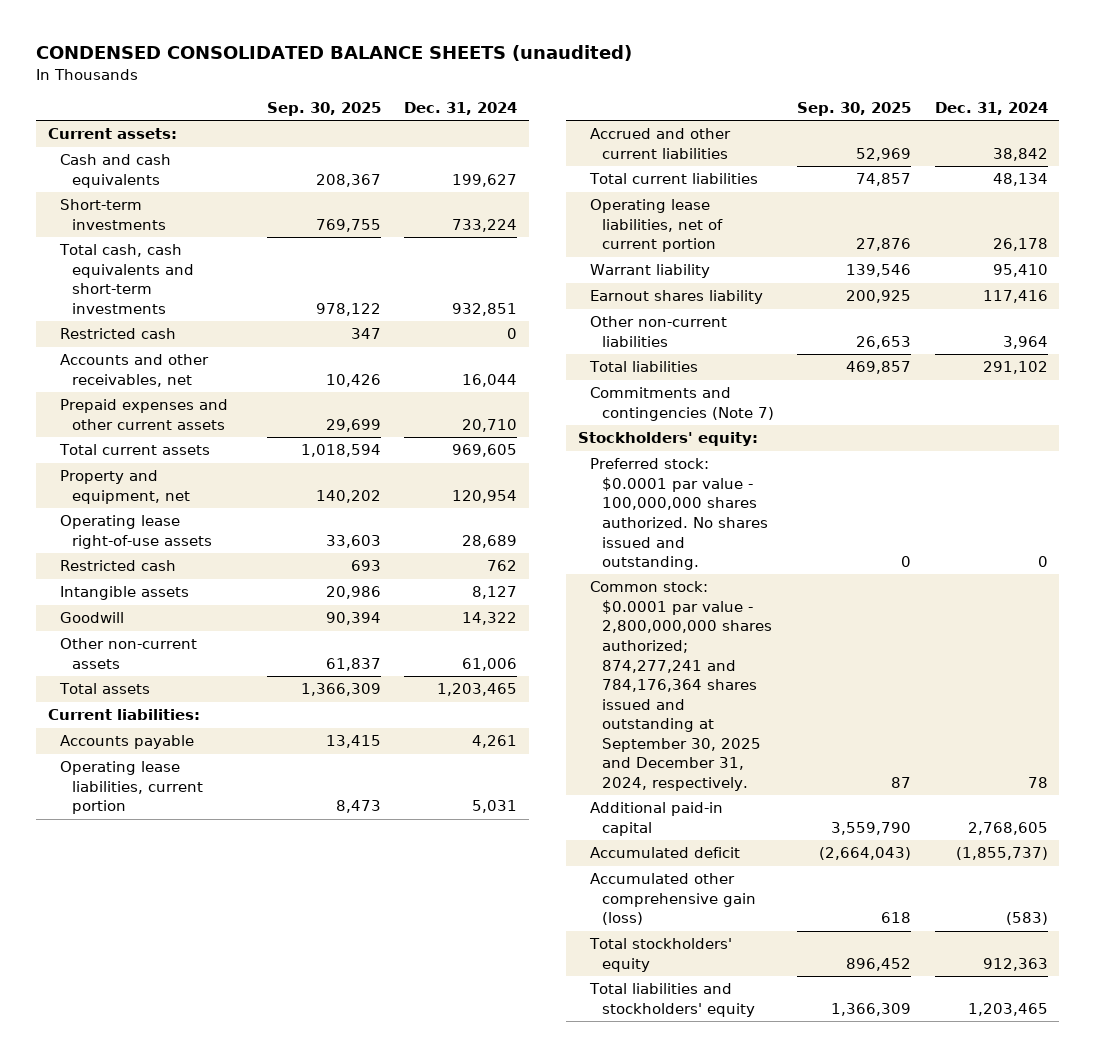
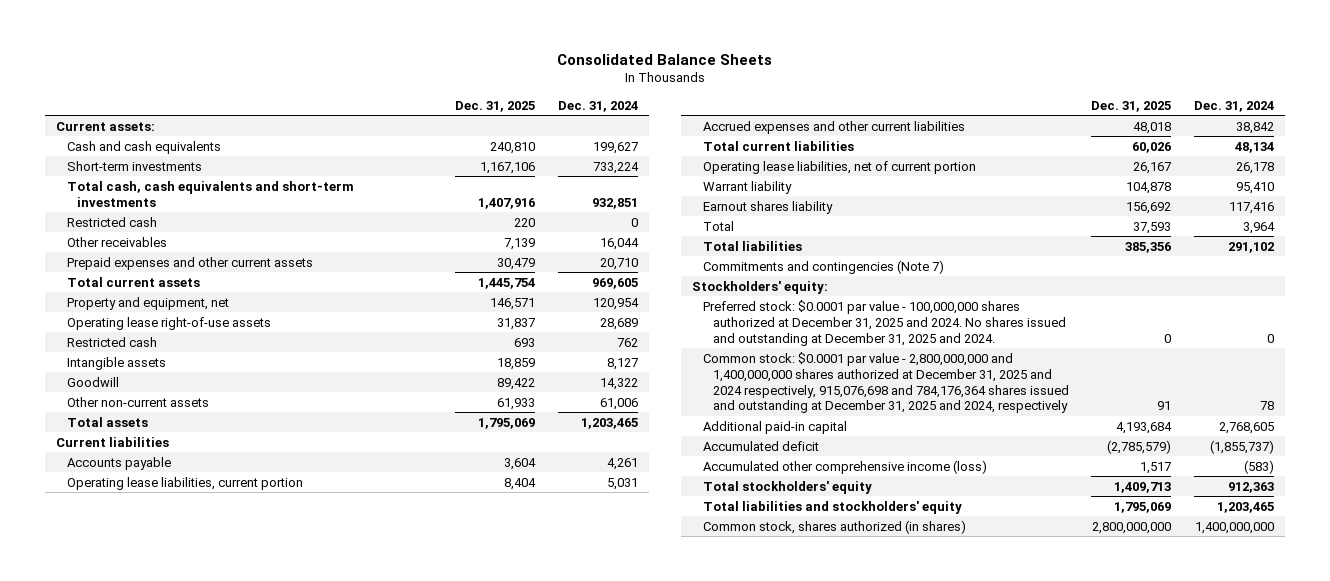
- CONDENSED CONSOLIDATED BALANCE SHEETS (unaudited)
+ Consolidated Balance Sheets
- | Sep. 30, 2025 | Dec. 31, 2024
+ | Dec. 31, 2025 | Dec. 31, 2024
- Accounts and other receivables, net | 10,426 | 16,044
+ Other receivables | 7,139 | 16,044
- Current liabilities:
+ Current liabilities
- Accrued and other current liabilities | 52,969 | 38,842
+ Accrued expenses and other current liabilities | 48,018 | 38,842
- Other non-current liabilities | 26,653 | 3,964
+ Total | 37,593 | 3,964
- Preferred stock: $0.0001 par value - 100,000,000 shares authorized. No shares issued and outstanding. | 0 | 0
- Common stock: $0.0001 par value - 2,800,000,000 shares authorized; 874,277,241 and 784,176,364 shares issued and outstanding at September 30, 2025 and December 31, 2024, respectively. | 87 | 78
+ Preferred stock: $0.0001 par value - 100,000,000 shares authorized at December 31, 2025 and 2024. No shares issued and outstanding at December 31, 2025 and 2024. | 0 | 0
+ Common stock: $0.0001 par value - 2,800,000,000 and 1,400,000,000 shares authorized at December 31, 2025 and 2024 respectively, 915,076,698 and 784,176,364 shares issued and outstanding at December 31, 2025 and 2024, respectively | 91 | 78
- Accumulated other comprehensive gain (loss) | 618 | (583)
+ Accumulated other comprehensive income (loss) | 1,517 | (583)
+ Common stock, shares authorized (in shares) | 2,800,000,000 | 1,400,000,000

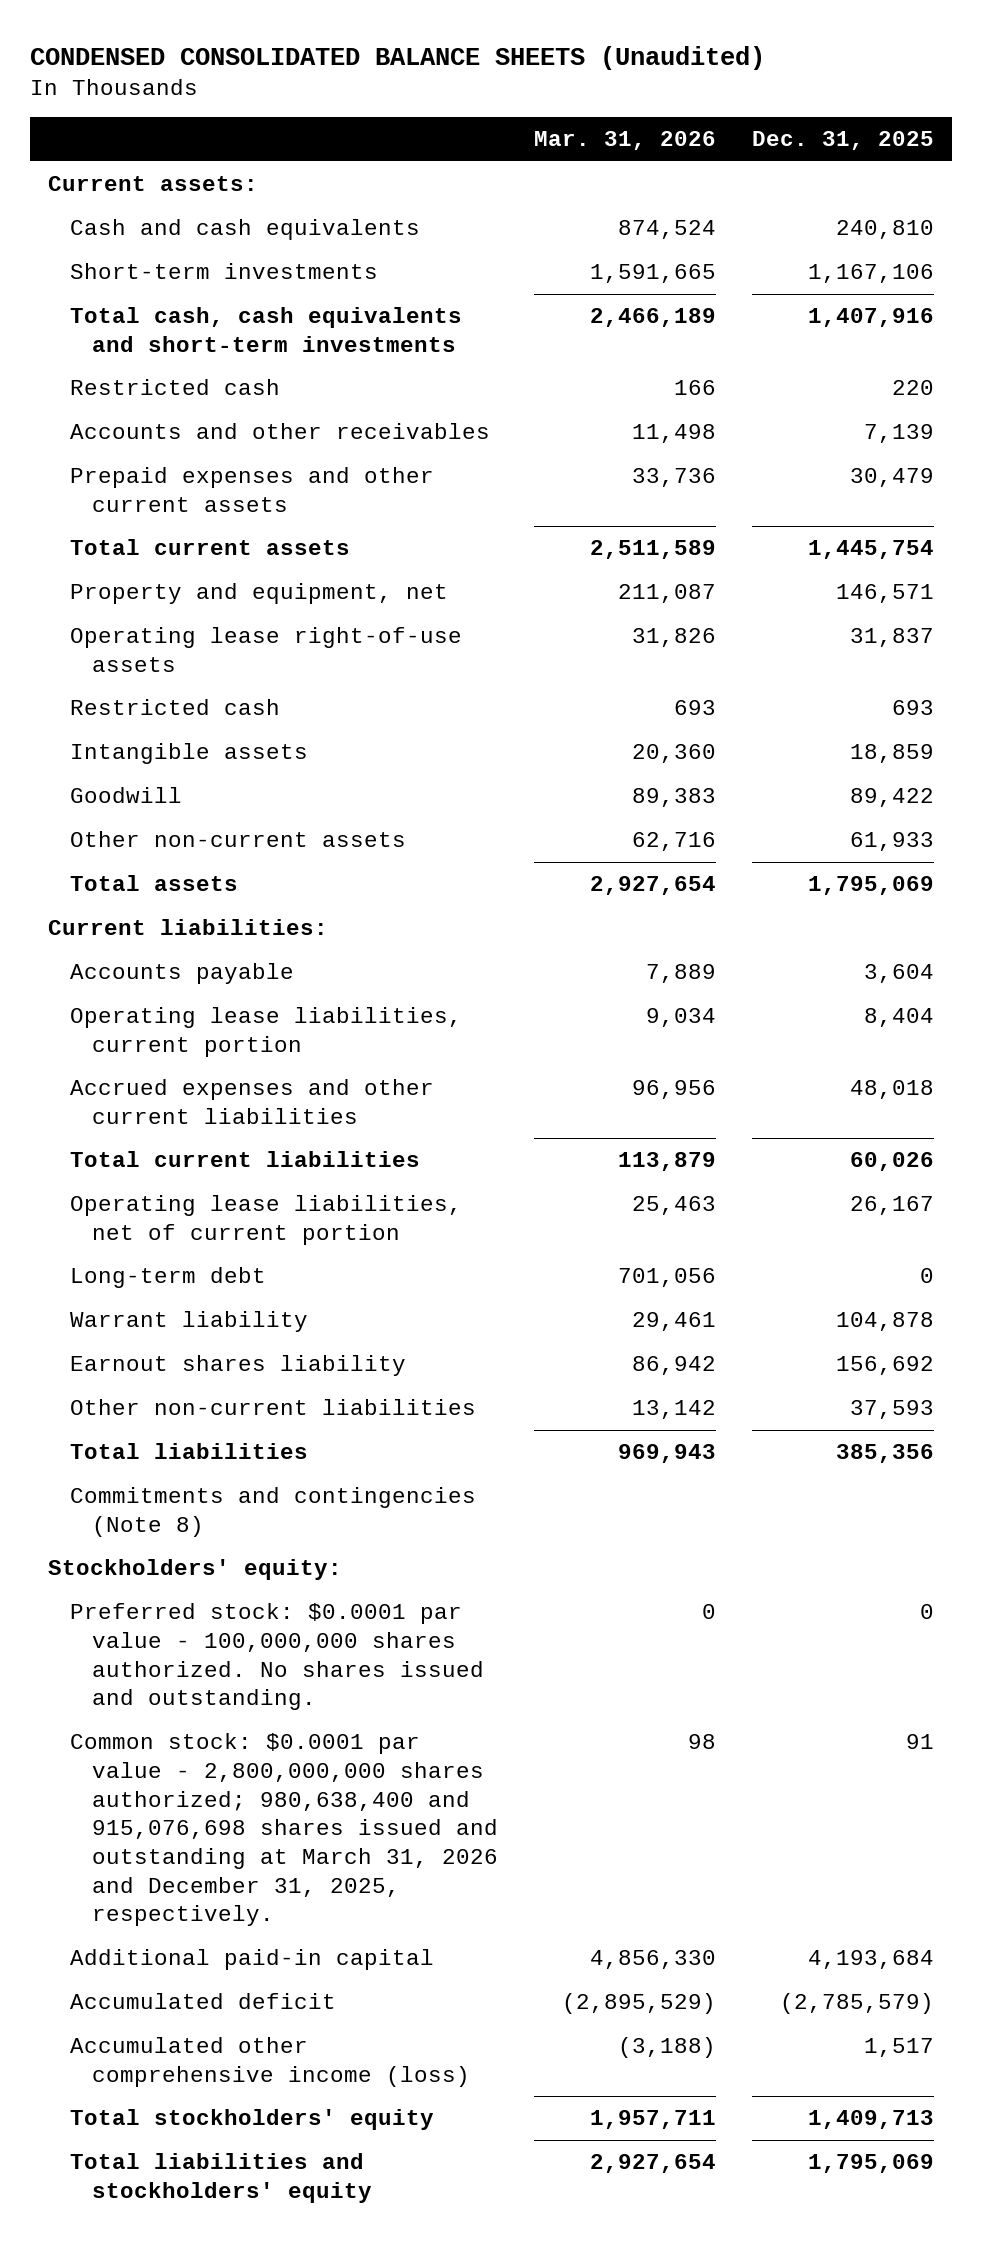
- Consolidated Balance Sheets
+ CONDENSED CONSOLIDATED BALANCE SHEETS (Unaudited)
- | Dec. 31, 2025 | Dec. 31, 2024
+ | Mar. 31, 2026 | Dec. 31, 2025
- Other receivables | 7,139 | 16,044
+ Accounts and other receivables | 11,498 | 7,139
- Current liabilities
+ Current liabilities:
+ Long-term debt | 701,056 | 0
- Total | 37,593 | 3,964
+ Other non-current liabilities | 13,142 | 37,593
- Commitments and contingencies (Note 7)
+ Commitments and contingencies (Note 8)
- Preferred stock: $0.0001 par value - 100,000,000 shares authorized at December 31, 2025 and 2024. No shares issued and outstanding at December 31, 2025 and 2024. | 0 | 0
- Common stock: $0.0001 par value - 2,800,000,000 and 1,400,000,000 shares authorized at December 31, 2025 and 2024 respectively, 915,076,698 and 784,176,364 shares issued and outstanding at December 31, 2025 and 2024, respectively | 91 | 78
+ Preferred stock: $0.0001 par value - 100,000,000 shares authorized. No shares issued and outstanding. | 0 | 0
+ Common stock: $0.0001 par value - 2,800,000,000 shares authorized; 980,638,400 and 915,076,698 shares issued and outstanding at March 31, 2026 and December 31, 2025, respectively. | 98 | 91
- Common stock, shares authorized (in shares) | 2,800,000,000 | 1,400,000,000

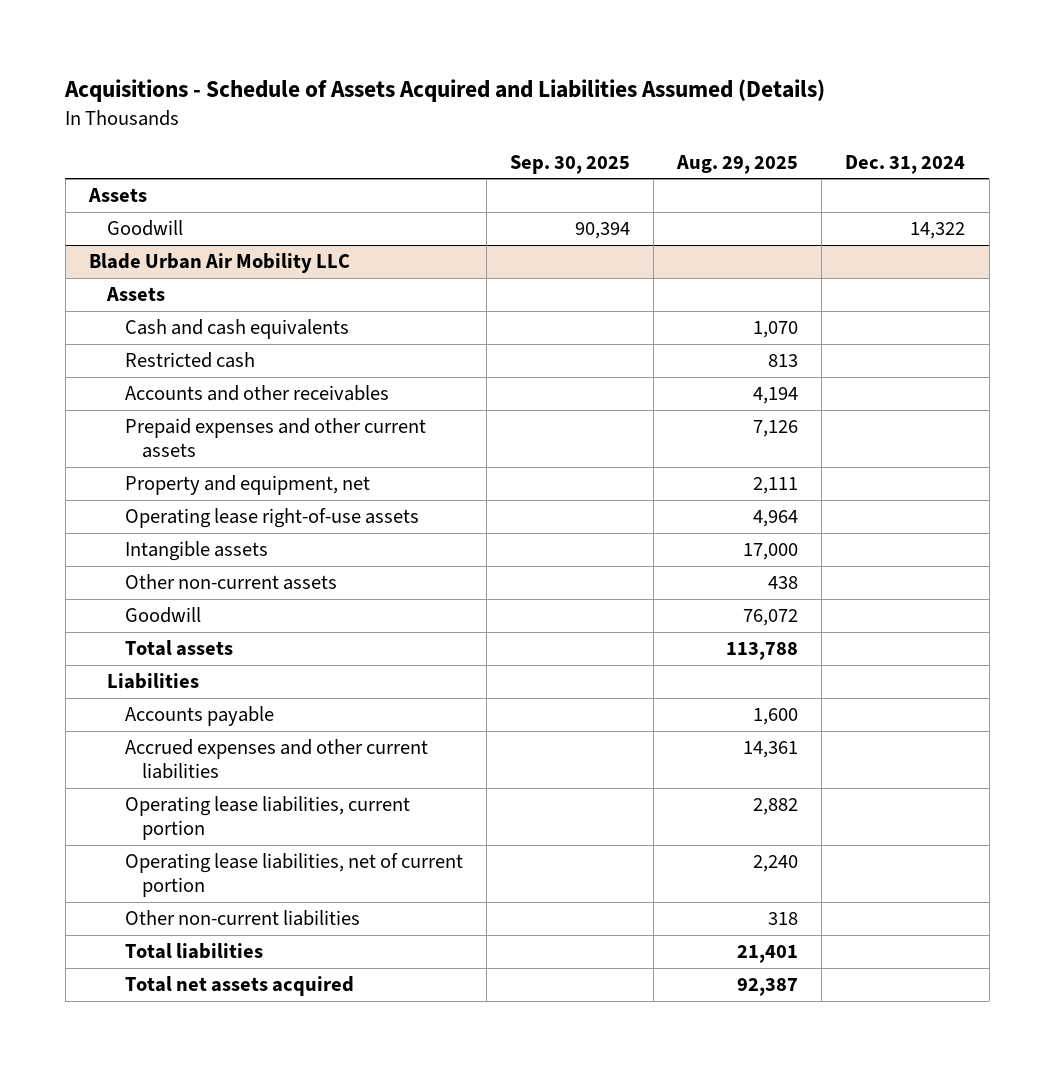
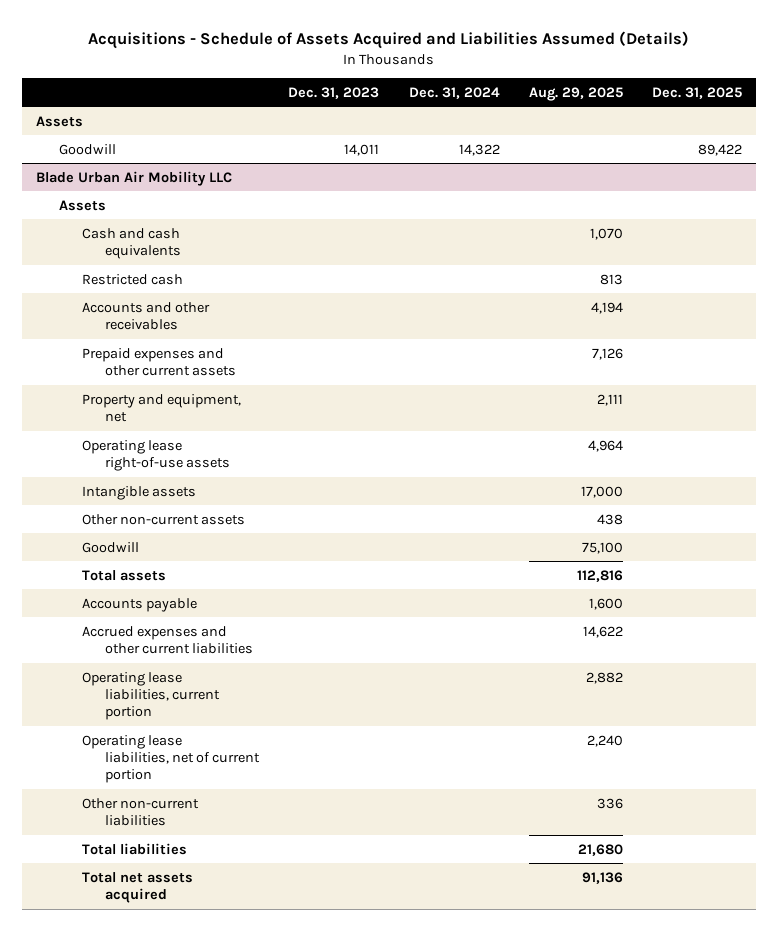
- | Sep. 30, 2025 | Aug. 29, 2025 | Dec. 31, 2024
+ | Dec. 31, 2023 | Dec. 31, 2024 | Aug. 29, 2025 | Dec. 31, 2025
@ Blade Urban Air Mobility LLC
- Goodwill | | 76,072 |
- Total assets | | 113,788 |
- Liabilities
+ Goodwill | | | 75,100 |
+ Total assets | | | 112,816 |
- Accrued expenses and other current liabilities | | 14,361 |
+ Accrued expenses and other current liabilities | | | 14,622 |
- Other non-current liabilities | | 318 |
- Total liabilities | | 21,401 |
- Total net assets acquired | | 92,387 |
+ Other non-current liabilities | | | 336 |
+ Total liabilities | | | 21,680 |
+ Total net assets acquired | | | 91,136 |

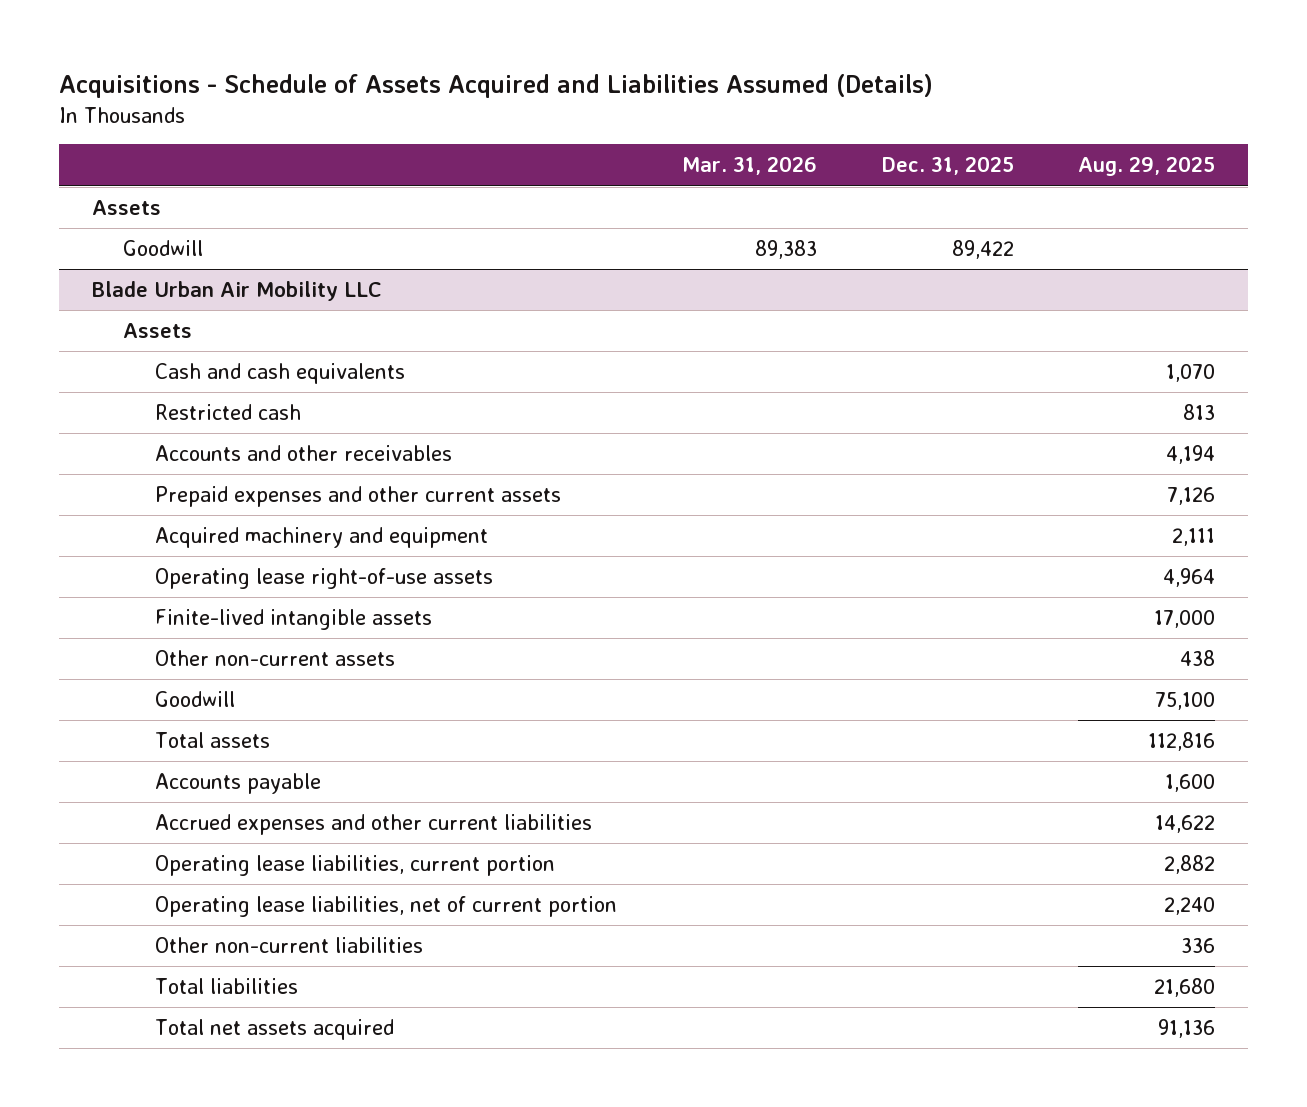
- | Dec. 31, 2023 | Dec. 31, 2024 | Aug. 29, 2025 | Dec. 31, 2025
+ | Mar. 31, 2026 | Dec. 31, 2025 | Aug. 29, 2025
@ Blade Urban Air Mobility LLC
- Property and equipment, net | | | 2,111 |
+ Acquired machinery and equipment | | | 2,111
- Intangible assets | | | 17,000 |
+ Finite-lived intangible assets | | | 17,000

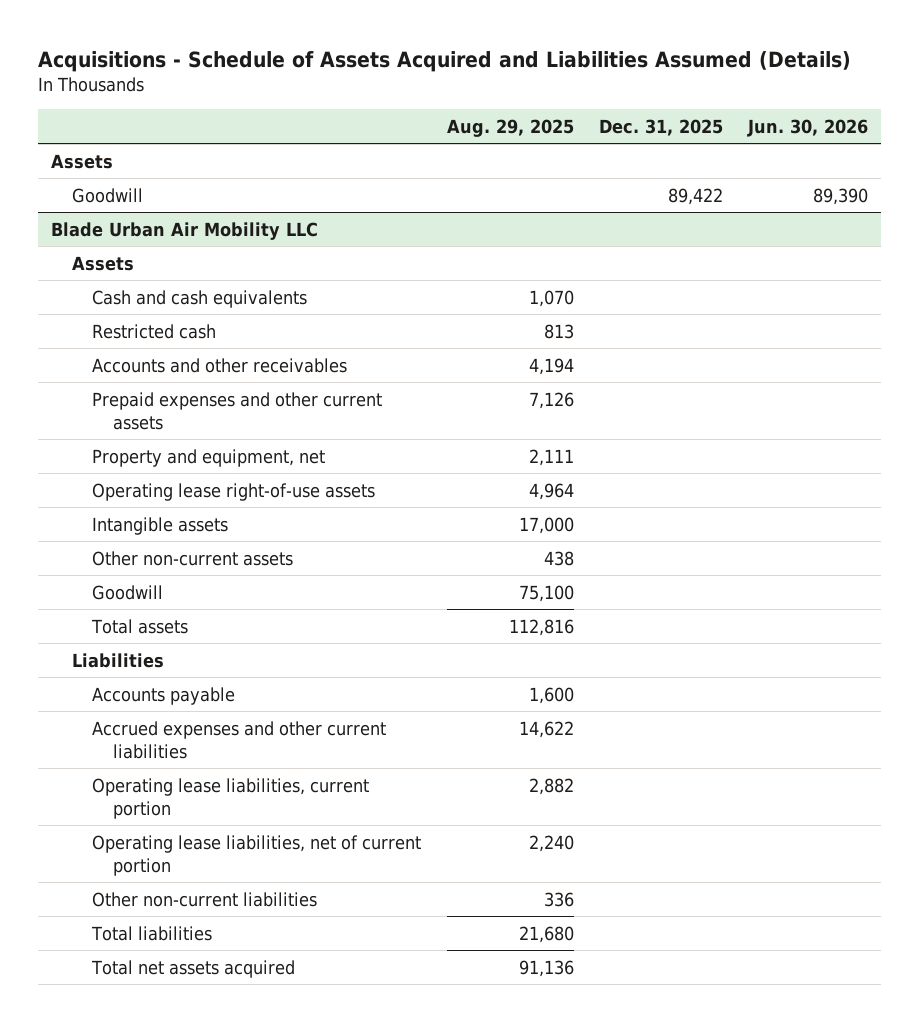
- | Mar. 31, 2026 | Dec. 31, 2025 | Aug. 29, 2025
+ | Aug. 29, 2025 | Dec. 31, 2025 | Jun. 30, 2026
@ Blade Urban Air Mobility LLC
- Acquired machinery and equipment | | | 2,111
+ Property and equipment, net | 2,111 | |
- Finite-lived intangible assets | | | 17,000
+ Intangible assets | 17,000 | |
+ Liabilities

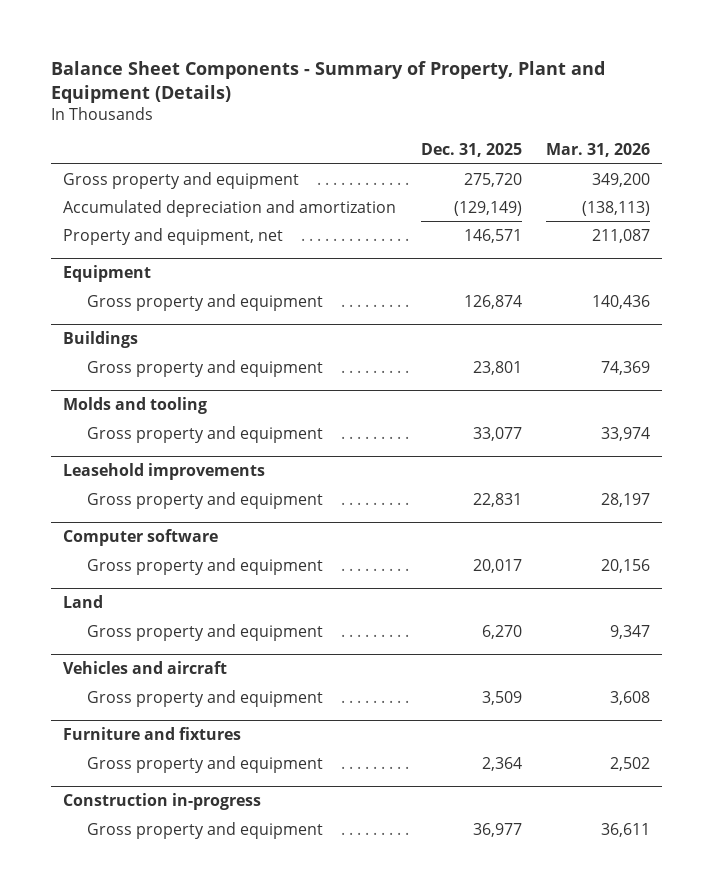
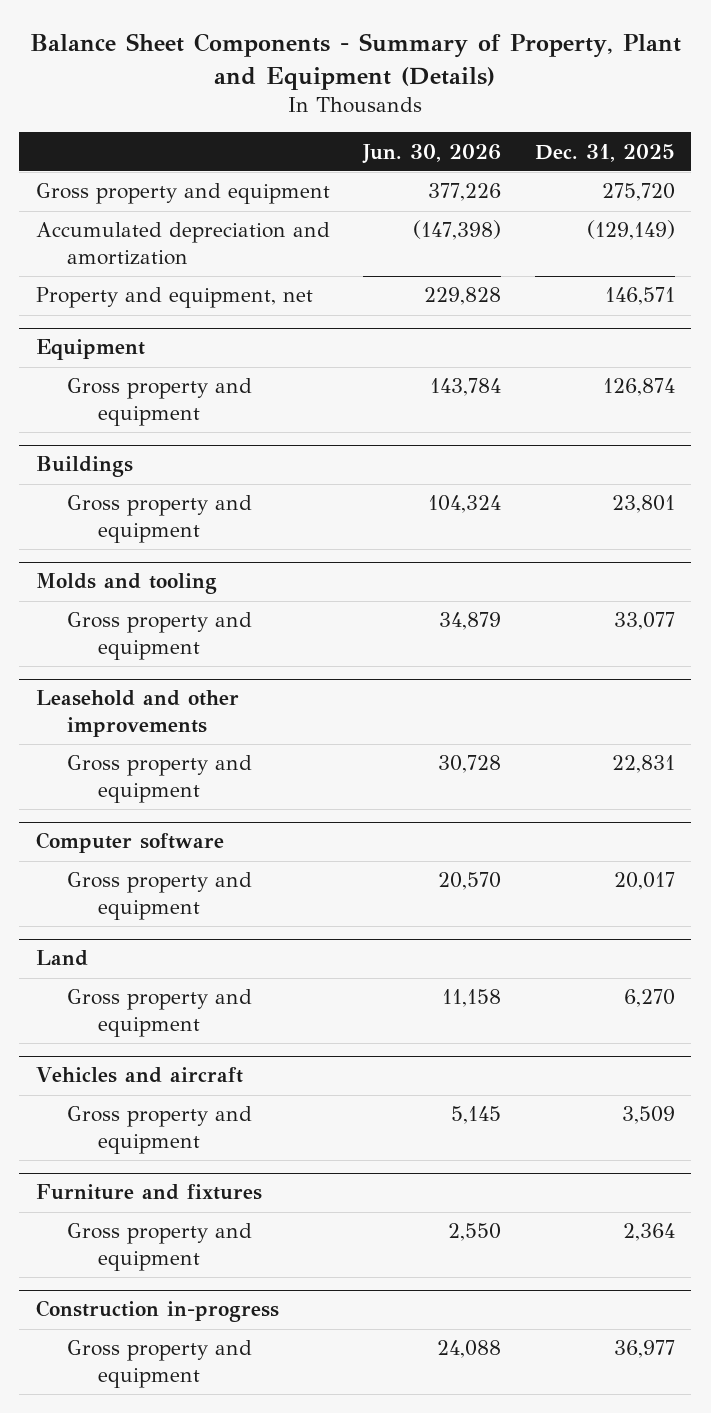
- | Dec. 31, 2025 | Mar. 31, 2026
+ | Jun. 30, 2026 | Dec. 31, 2025
- Leasehold improvements
+ Leasehold and other improvements

